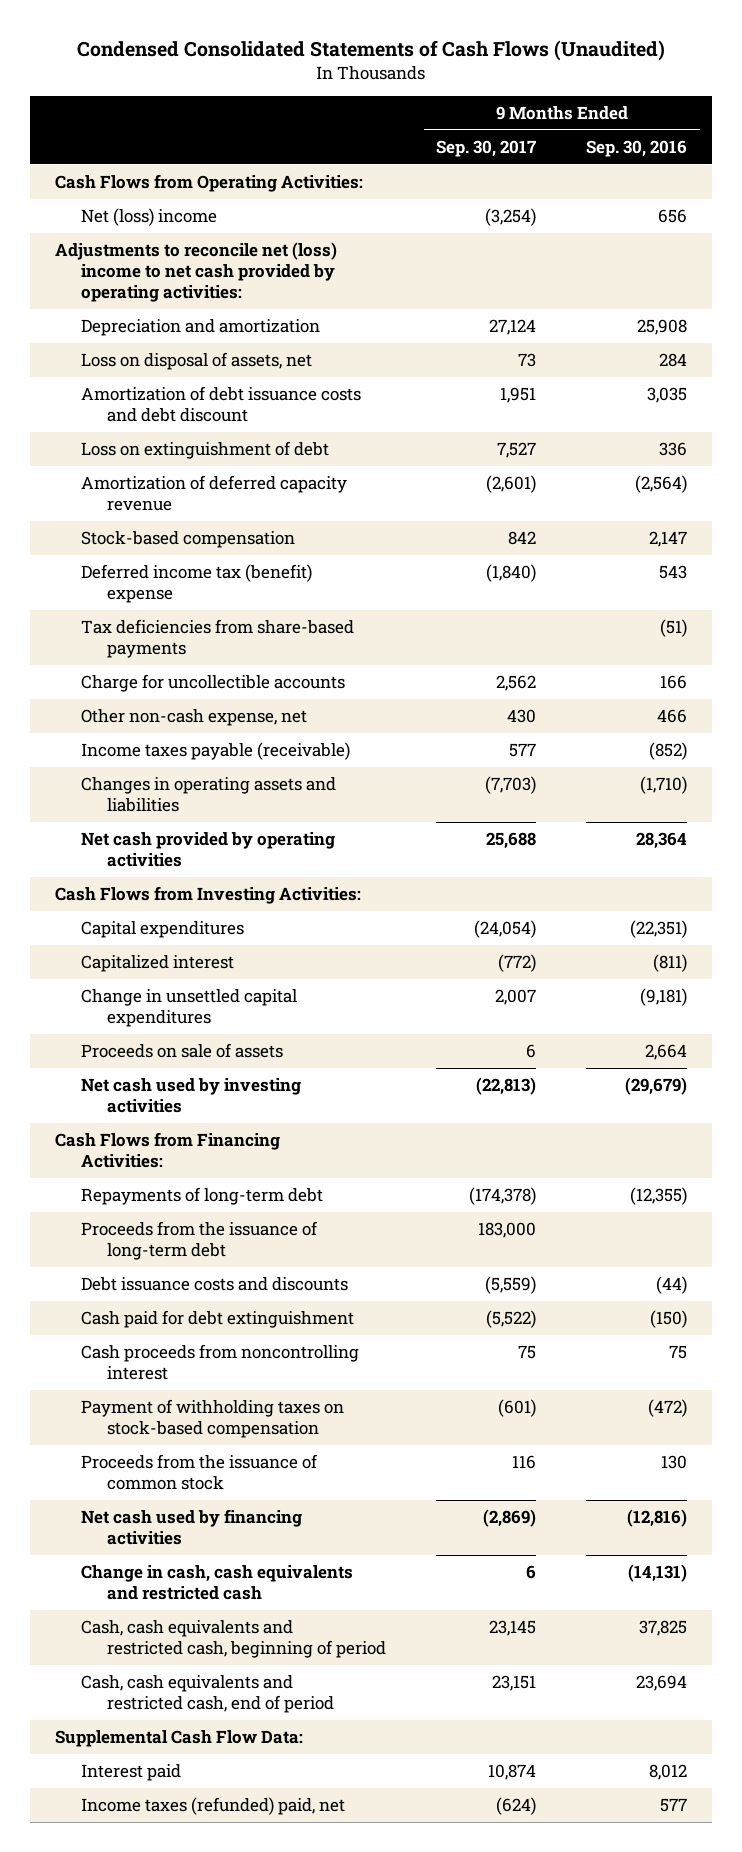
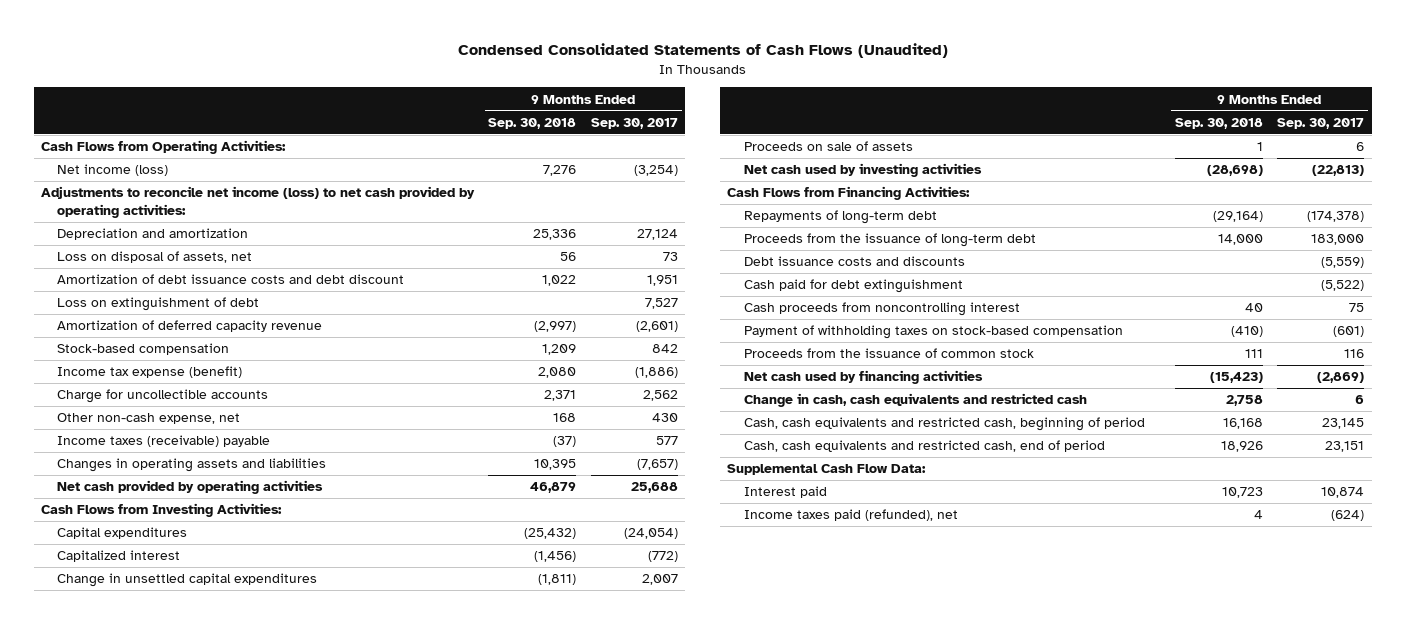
- | 9 Months Ended Sep. 30, 2017 | 9 Months Ended Sep. 30, 2016
+ | 9 Months Ended Sep. 30, 2018 | 9 Months Ended Sep. 30, 2017
- Net (loss) income | (3,254) | 656
- Adjustments to reconcile net (loss) income to net cash provided by operating activities:
+ Net income (loss) | 7,276 | (3,254)
+ Adjustments to reconcile net income (loss) to net cash provided by operating activities:
- Deferred income tax (benefit) expense | (1,840) | 543
- Tax deficiencies from share-based payments | | (51)
+ Income tax expense (benefit) | 2,080 | (1,886)
- Income taxes payable (receivable) | 577 | (852)
- Changes in operating assets and liabilities | (7,703) | (1,710)
+ Income taxes (receivable) payable | (37) | 577
+ Changes in operating assets and liabilities | 10,395 | (7,657)
- Income taxes (refunded) paid, net | (624) | 577
+ Income taxes paid (refunded), net | 4 | (624)

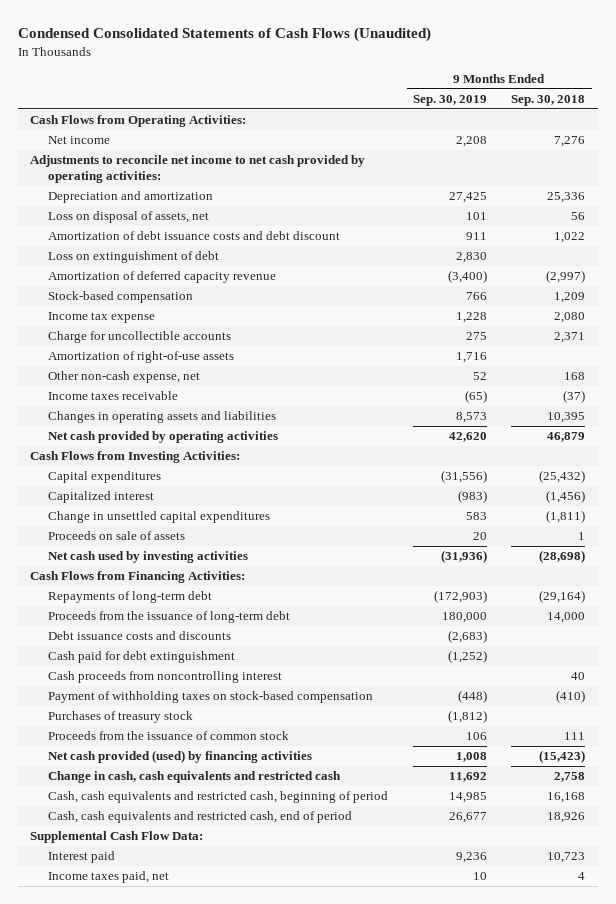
- | 9 Months Ended Sep. 30, 2018 | 9 Months Ended Sep. 30, 2017
+ | 9 Months Ended Sep. 30, 2019 | 9 Months Ended Sep. 30, 2018
- Net income (loss) | 7,276 | (3,254)
- Adjustments to reconcile net income (loss) to net cash provided by operating activities:
+ Net income | 2,208 | 7,276
+ Adjustments to reconcile net income to net cash provided by operating activities:
- Income tax expense (benefit) | 2,080 | (1,886)
+ Income tax expense | 1,228 | 2,080
+ Amortization of right-of-use assets | 1,716 |
- Income taxes (receivable) payable | (37) | 577
+ Income taxes receivable | (65) | (37)
+ Purchases of treasury stock | (1,812) |
- Net cash used by financing activities | (15,423) | (2,869)
+ Net cash provided (used) by financing activities | 1,008 | (15,423)
- Income taxes paid (refunded), net | 4 | (624)
+ Income taxes paid, net | 10 | 4

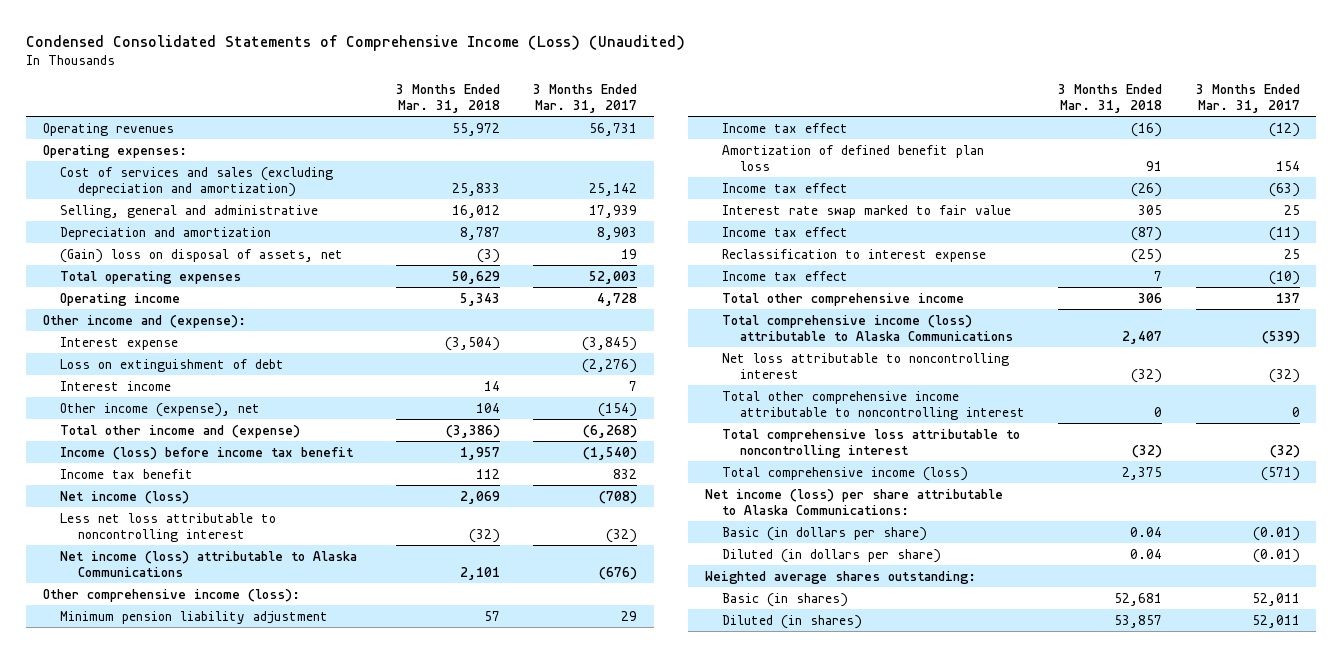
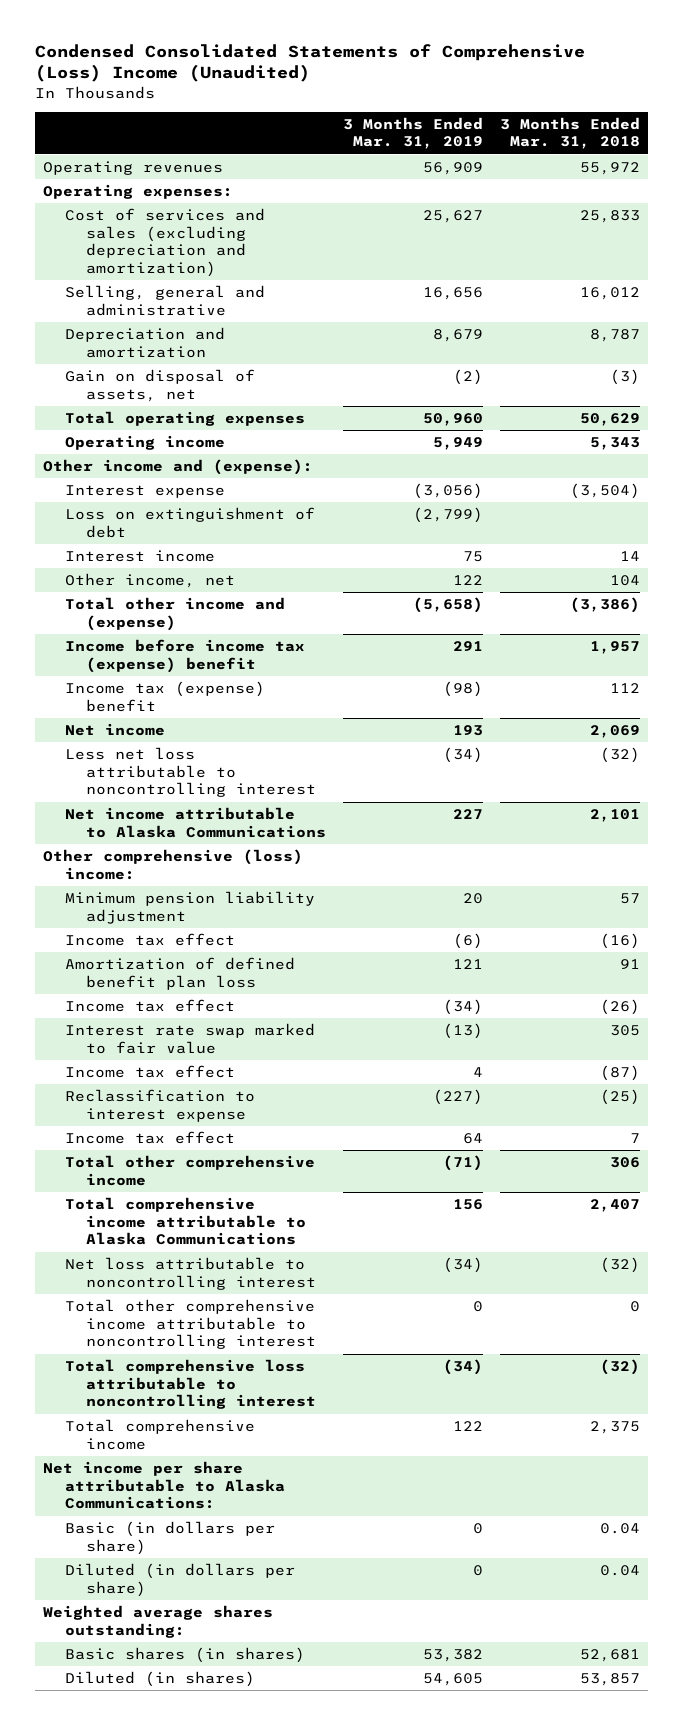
- Condensed Consolidated Statements of Comprehensive Income (Loss) (Unaudited)
+ Condensed Consolidated Statements of Comprehensive (Loss) Income (Unaudited)
- | 3 Months Ended Mar. 31, 2018 | 3 Months Ended Mar. 31, 2017
+ | 3 Months Ended Mar. 31, 2019 | 3 Months Ended Mar. 31, 2018
- (Gain) loss on disposal of assets, net | (3) | 19
+ Gain on disposal of assets, net | (2) | (3)
- Other income (expense), net | 104 | (154)
+ Other income, net | 122 | 104
- Income (loss) before income tax benefit | 1,957 | (1,540)
- Income tax benefit | 112 | 832
- Net income (loss) | 2,069 | (708)
+ Income before income tax (expense) benefit | 291 | 1,957
+ Income tax (expense) benefit | (98) | 112
+ Net income | 193 | 2,069
- Net income (loss) attributable to Alaska Communications | 2,101 | (676)
- Other comprehensive income (loss):
+ Net income attributable to Alaska Communications | 227 | 2,101
+ Other comprehensive (loss) income:
- Total comprehensive income (loss) attributable to Alaska Communications | 2,407 | (539)
+ Total comprehensive income attributable to Alaska Communications | 156 | 2,407
- Total comprehensive income (loss) | 2,375 | (571)
- Net income (loss) per share attributable to Alaska Communications:
+ Total comprehensive income | 122 | 2,375
+ Net income per share attributable to Alaska Communications:
- Basic (in shares) | 52,681 | 52,011
+ Basic shares (in shares) | 53,382 | 52,681

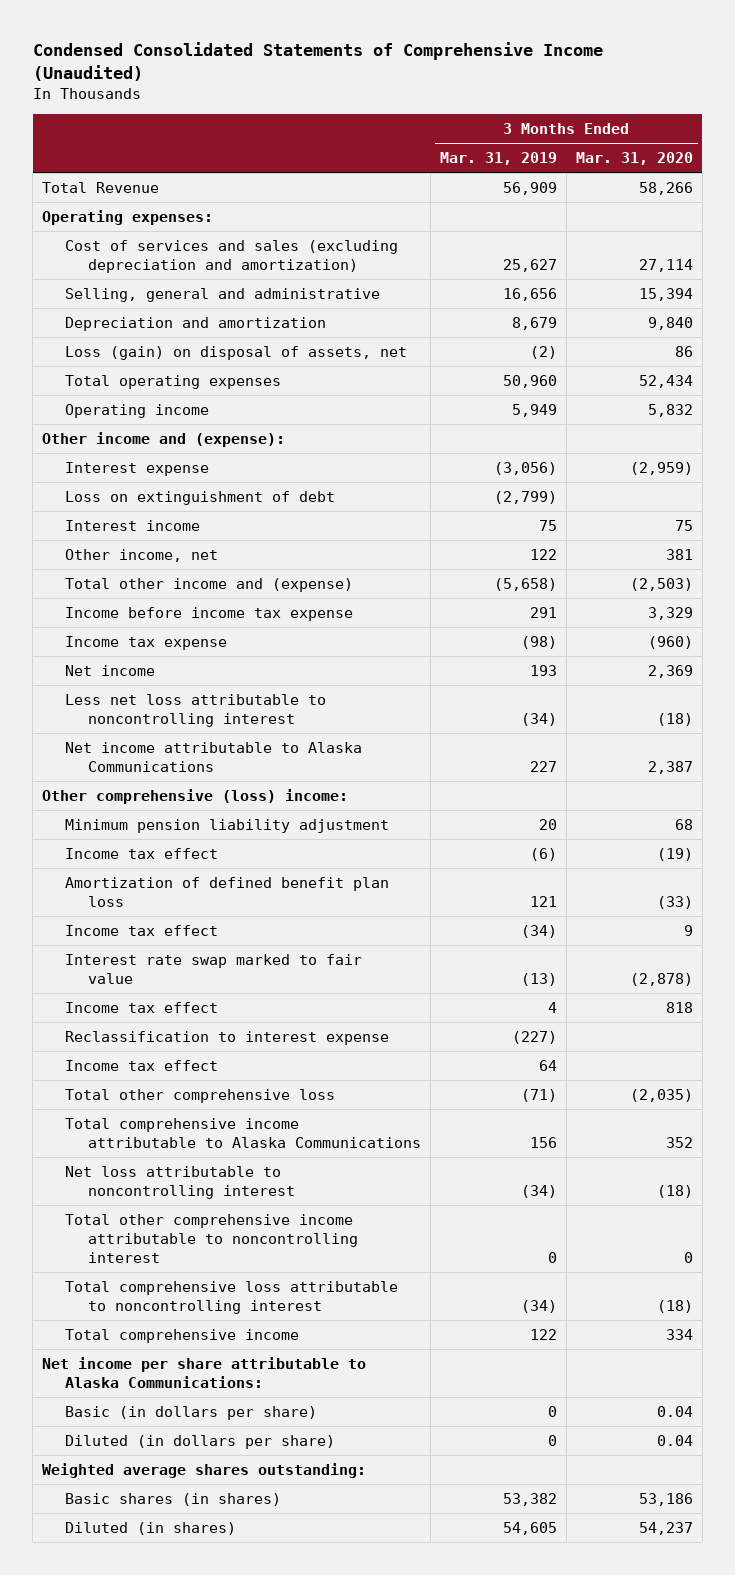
- Condensed Consolidated Statements of Comprehensive (Loss) Income (Unaudited)
+ Condensed Consolidated Statements of Comprehensive Income (Unaudited)
- | 3 Months Ended Mar. 31, 2019 | 3 Months Ended Mar. 31, 2018
+ | 3 Months Ended Mar. 31, 2019 | 3 Months Ended Mar. 31, 2020
- Operating revenues | 56,909 | 55,972
+ Total Revenue | 56,909 | 58,266
- Gain on disposal of assets, net | (2) | (3)
+ Loss (gain) on disposal of assets, net | (2) | 86
- Income before income tax (expense) benefit | 291 | 1,957
- Income tax (expense) benefit | (98) | 112
+ Income before income tax expense | 291 | 3,329
+ Income tax expense | (98) | (960)
- Total other comprehensive income | (71) | 306
+ Total other comprehensive loss | (71) | (2,035)

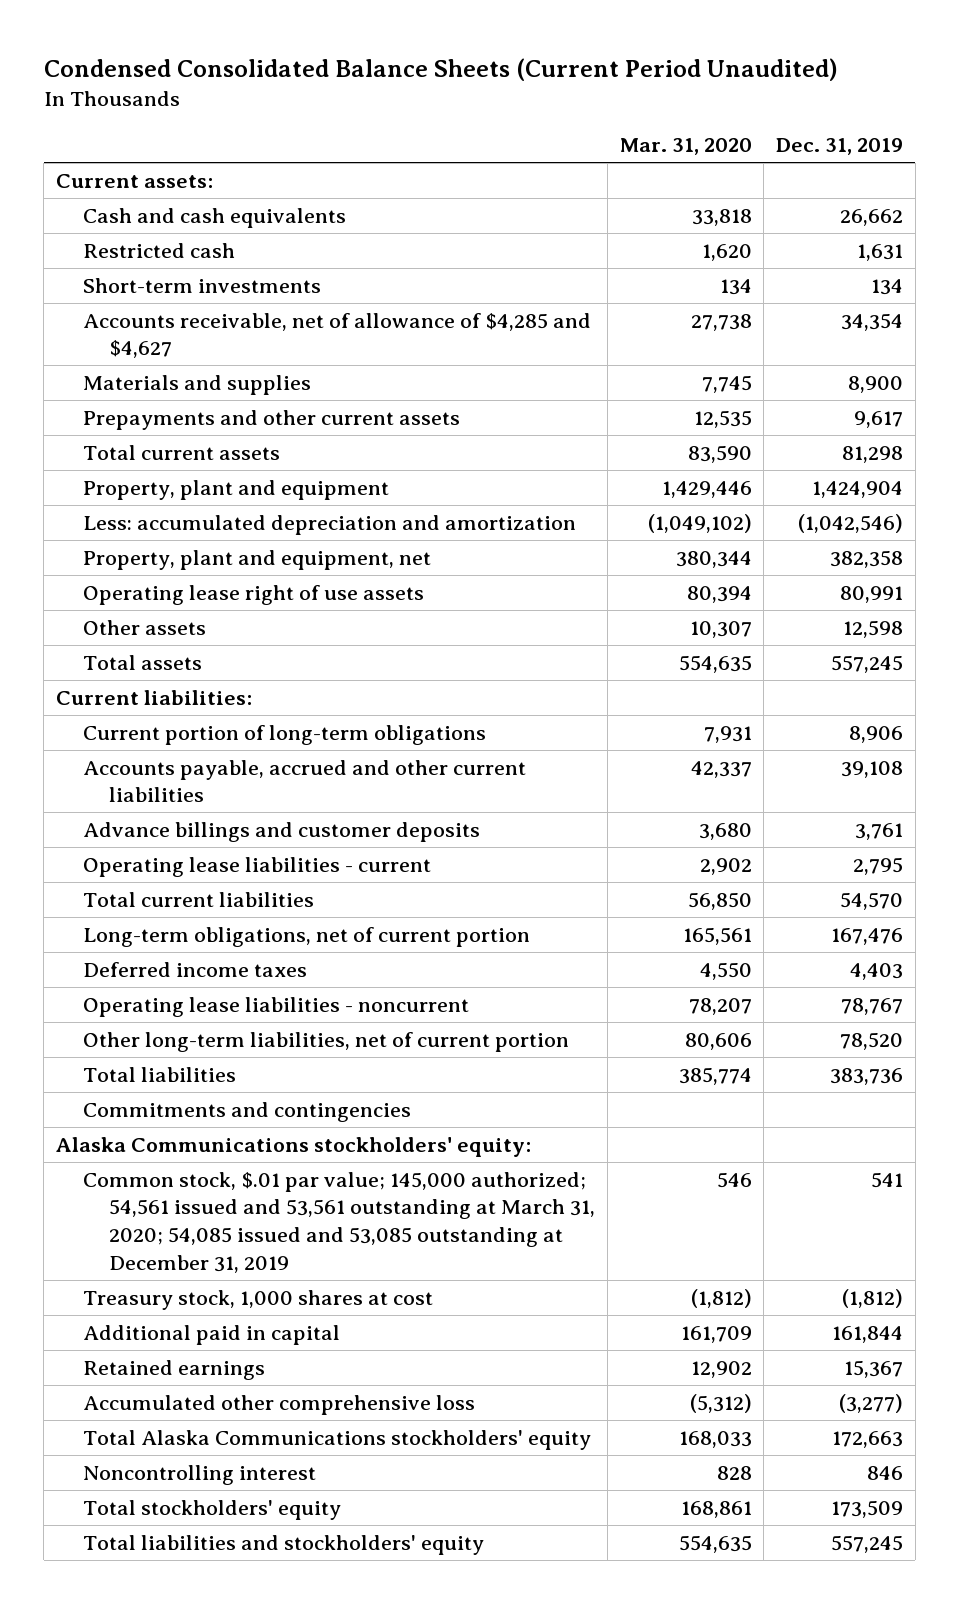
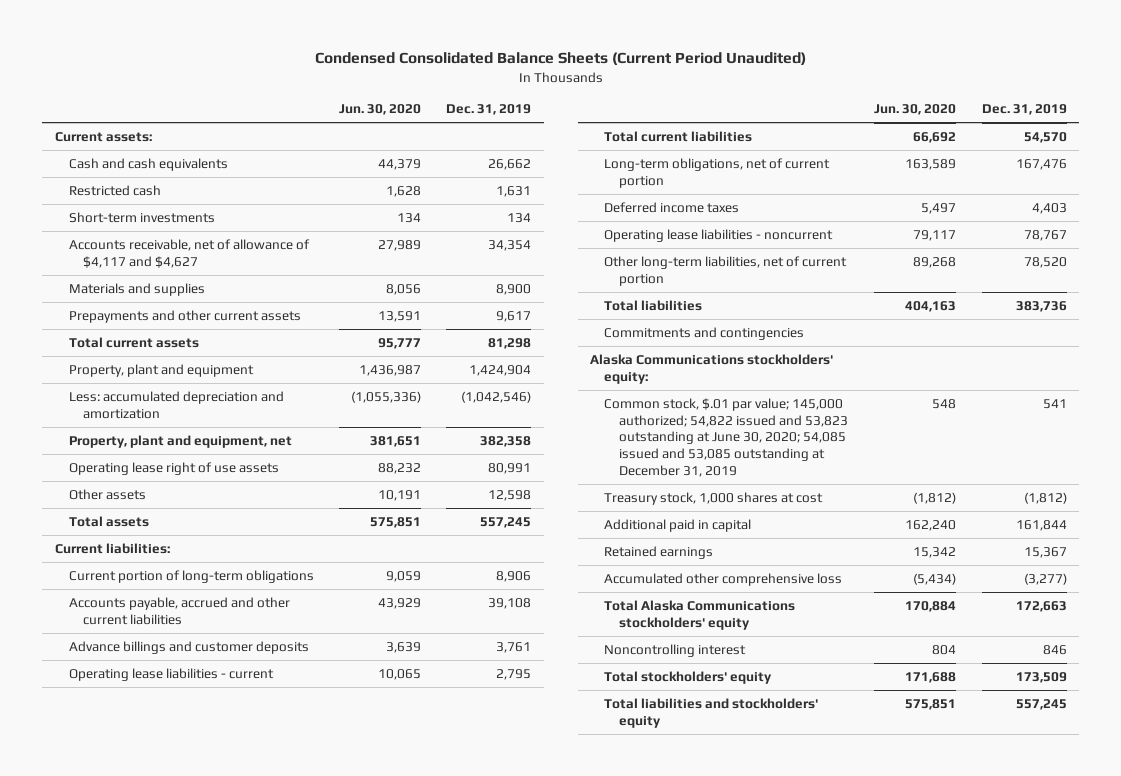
- | Mar. 31, 2020 | Dec. 31, 2019
+ | Jun. 30, 2020 | Dec. 31, 2019
- Accounts receivable, net of allowance of $4,285 and $4,627 | 27,738 | 34,354
+ Accounts receivable, net of allowance of $4,117 and $4,627 | 27,989 | 34,354
- Common stock, $.01 par value; 145,000 authorized; 54,561 issued and 53,561 outstanding at March 31, 2020; 54,085 issued and 53,085 outstanding at December 31, 2019 | 546 | 541
+ Common stock, $.01 par value; 145,000 authorized; 54,822 issued and 53,823 outstanding at June 30, 2020; 54,085 issued and 53,085 outstanding at December 31, 2019 | 548 | 541

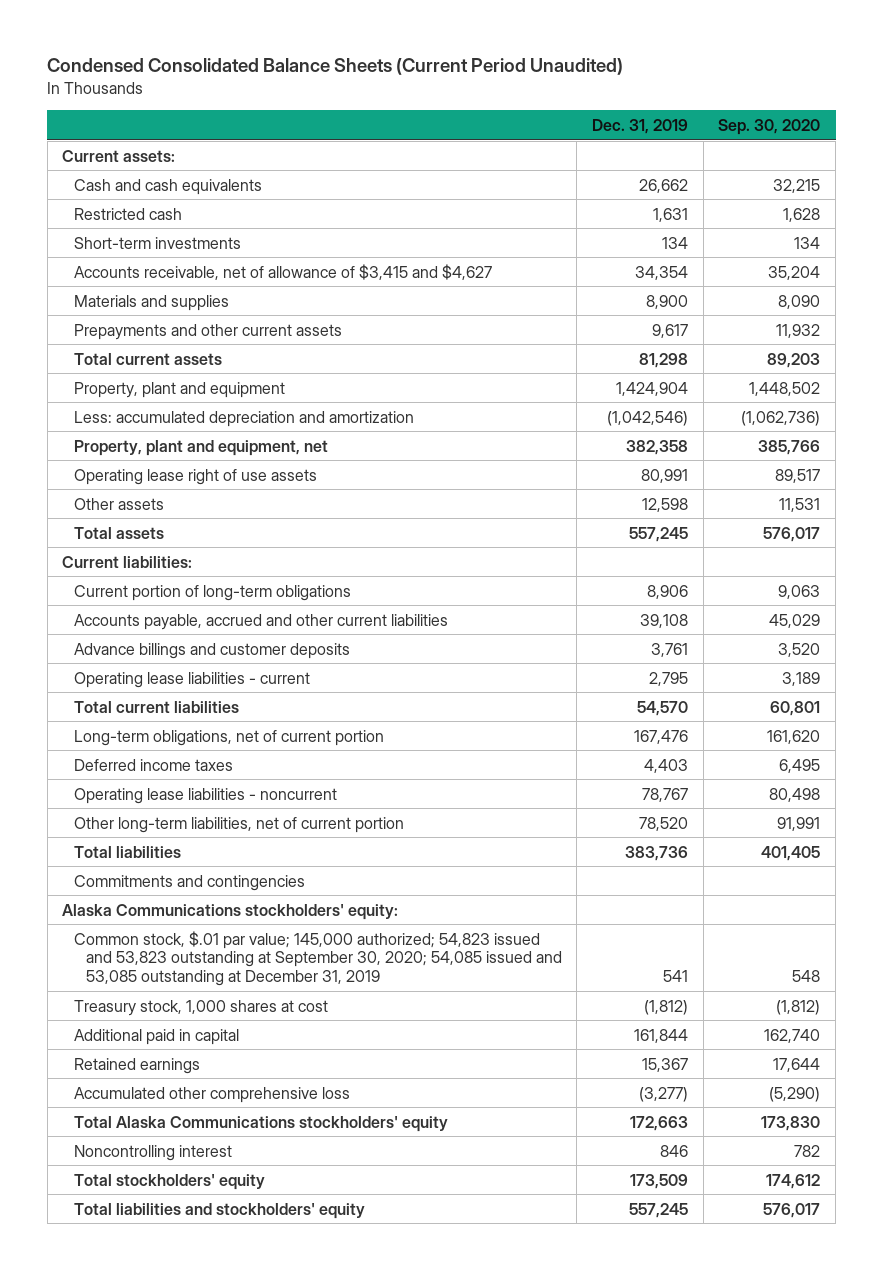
- | Jun. 30, 2020 | Dec. 31, 2019
+ | Dec. 31, 2019 | Sep. 30, 2020
- Accounts receivable, net of allowance of $4,117 and $4,627 | 27,989 | 34,354
+ Accounts receivable, net of allowance of $3,415 and $4,627 | 34,354 | 35,204
- Common stock, $.01 par value; 145,000 authorized; 54,822 issued and 53,823 outstanding at June 30, 2020; 54,085 issued and 53,085 outstanding at December 31, 2019 | 548 | 541
+ Common stock, $.01 par value; 145,000 authorized; 54,823 issued and 53,823 outstanding at September 30, 2020; 54,085 issued and 53,085 outstanding at December 31, 2019 | 541 | 548

